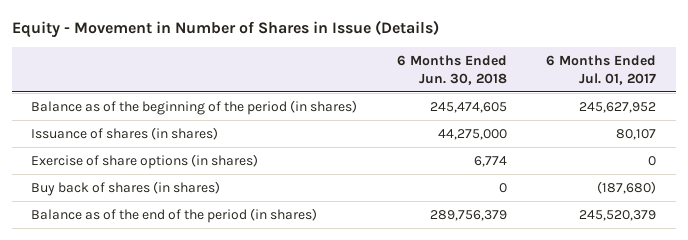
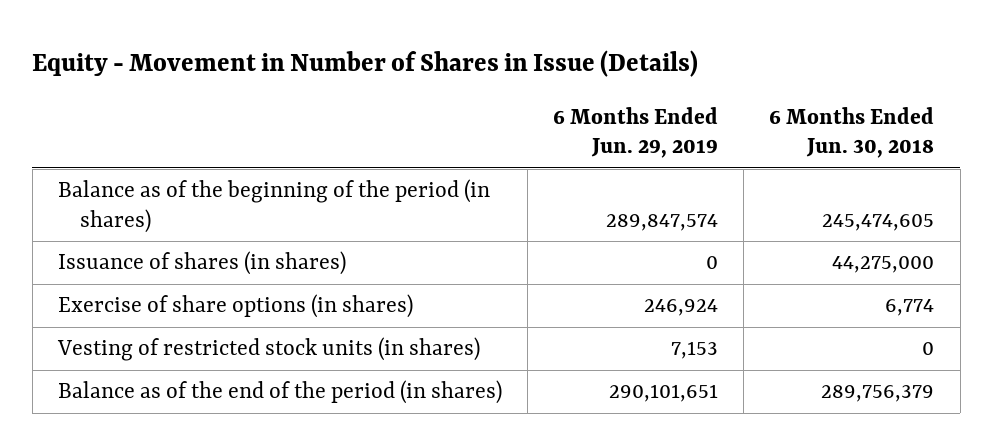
- | 6 Months Ended Jun. 30, 2018 | 6 Months Ended Jul. 01, 2017
+ | 6 Months Ended Jun. 29, 2019 | 6 Months Ended Jun. 30, 2018
- Buy back of shares (in shares) | 0 | (187,680)
+ Vesting of restricted stock units (in shares) | 7,153 | 0

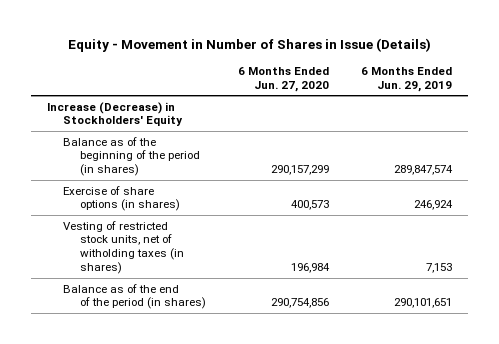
- | 6 Months Ended Jun. 29, 2019 | 6 Months Ended Jun. 30, 2018
+ | 6 Months Ended Jun. 27, 2020 | 6 Months Ended Jun. 29, 2019
+ Increase (Decrease) in Stockholders' Equity
- Issuance of shares (in shares) | 0 | 44,275,000
- Vesting of restricted stock units (in shares) | 7,153 | 0
+ Vesting of restricted stock units, net of witholding taxes (in shares) | 196,984 | 7,153

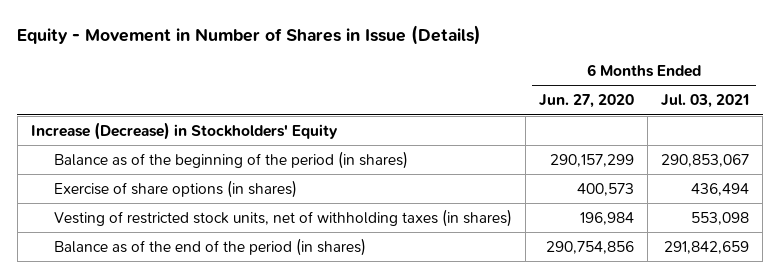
- | 6 Months Ended Jun. 27, 2020 | 6 Months Ended Jun. 29, 2019
+ | 6 Months Ended Jun. 27, 2020 | 6 Months Ended Jul. 03, 2021
- Vesting of restricted stock units, net of witholding taxes (in shares) | 196,984 | 7,153
+ Vesting of restricted stock units, net of withholding taxes (in shares) | 196,984 | 553,098

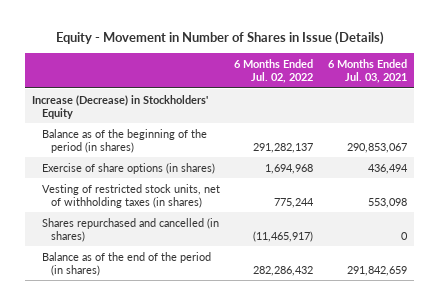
- | 6 Months Ended Jun. 27, 2020 | 6 Months Ended Jul. 03, 2021
+ | 6 Months Ended Jul. 02, 2022 | 6 Months Ended Jul. 03, 2021
+ Shares repurchased and cancelled (in shares) | (11,465,917) | 0

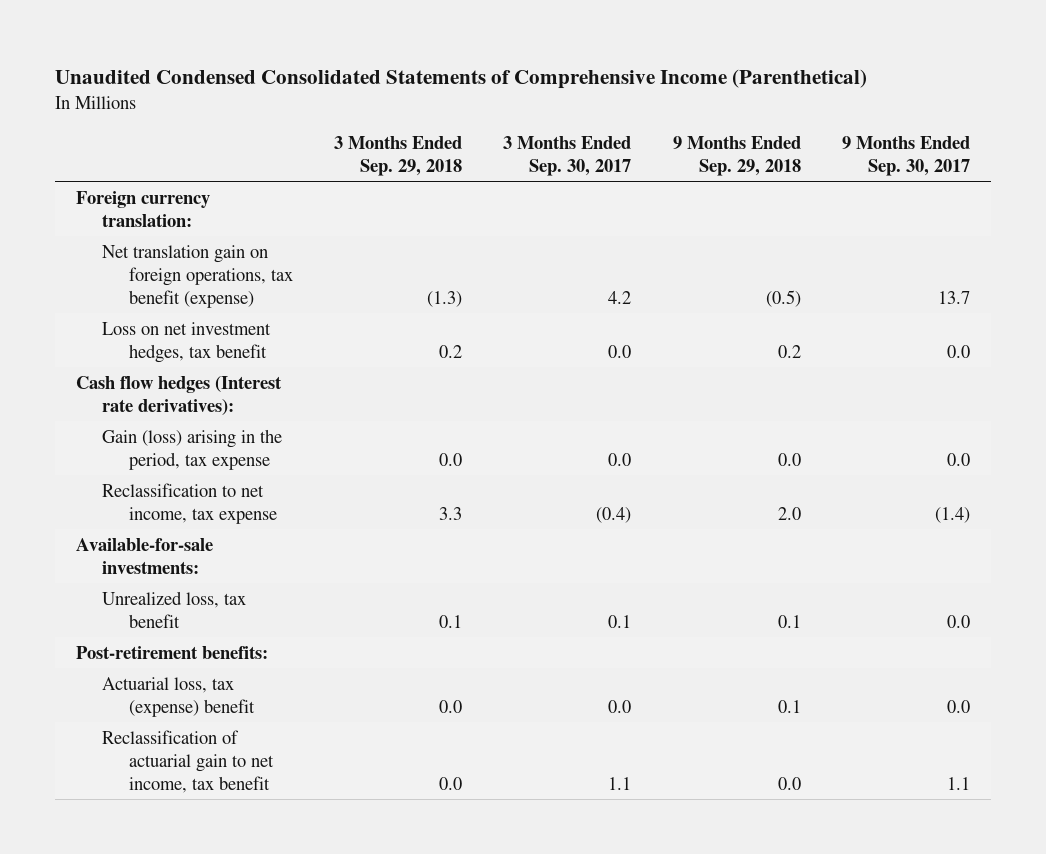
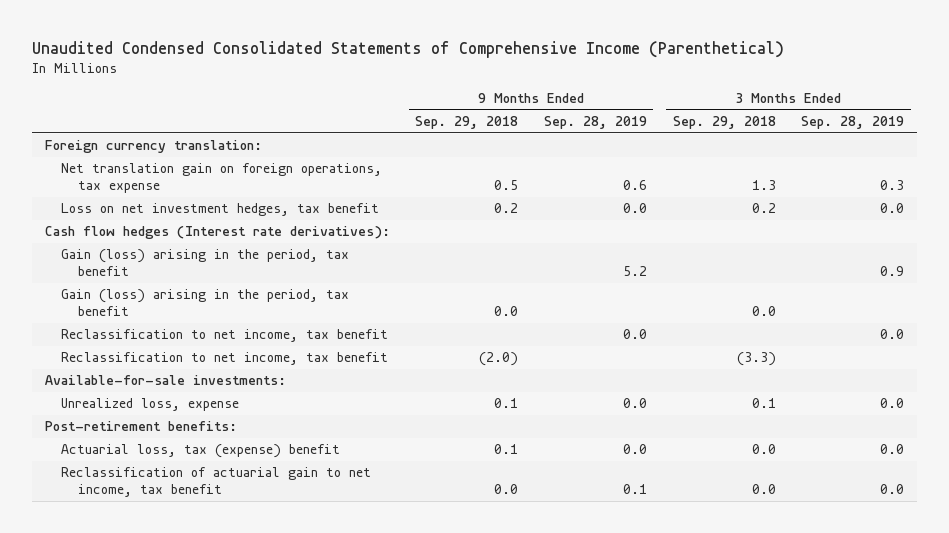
- | 3 Months Ended Sep. 29, 2018 | 3 Months Ended Sep. 30, 2017 | 9 Months Ended Sep. 29, 2018 | 9 Months Ended Sep. 30, 2017
+ | 9 Months Ended Sep. 29, 2018 | 9 Months Ended Sep. 28, 2019 | 3 Months Ended Sep. 29, 2018 | 3 Months Ended Sep. 28, 2019
- Net translation gain on foreign operations, tax benefit (expense) | (1.3) | 4.2 | (0.5) | 13.7
+ Net translation gain on foreign operations, tax expense | 0.5 | 0.6 | 1.3 | 0.3
- Gain (loss) arising in the period, tax expense | 0.0 | 0.0 | 0.0 | 0.0
- Reclassification to net income, tax expense | 3.3 | (0.4) | 2.0 | (1.4)
+ Gain (loss) arising in the period, tax benefit | | 5.2 | | 0.9
+ Gain (loss) arising in the period, tax benefit | 0.0 | | 0.0 |
+ Reclassification to net income, tax benefit | | 0.0 | | 0.0
+ Reclassification to net income, tax benefit | (2.0) | | (3.3) |
- Unrealized loss, tax benefit | 0.1 | 0.1 | 0.1 | 0.0
+ Unrealized loss, expense | 0.1 | 0.0 | 0.1 | 0.0

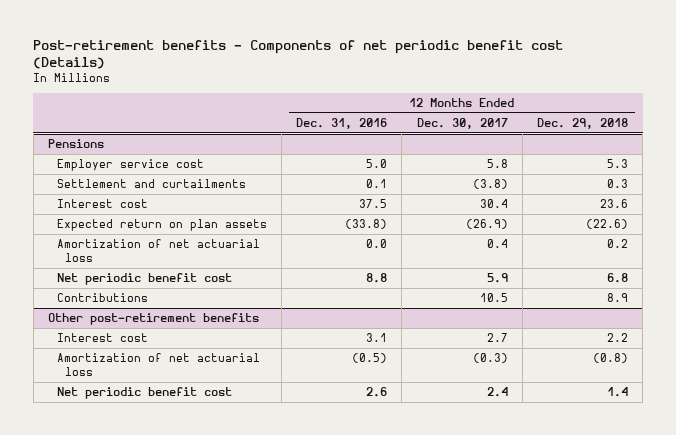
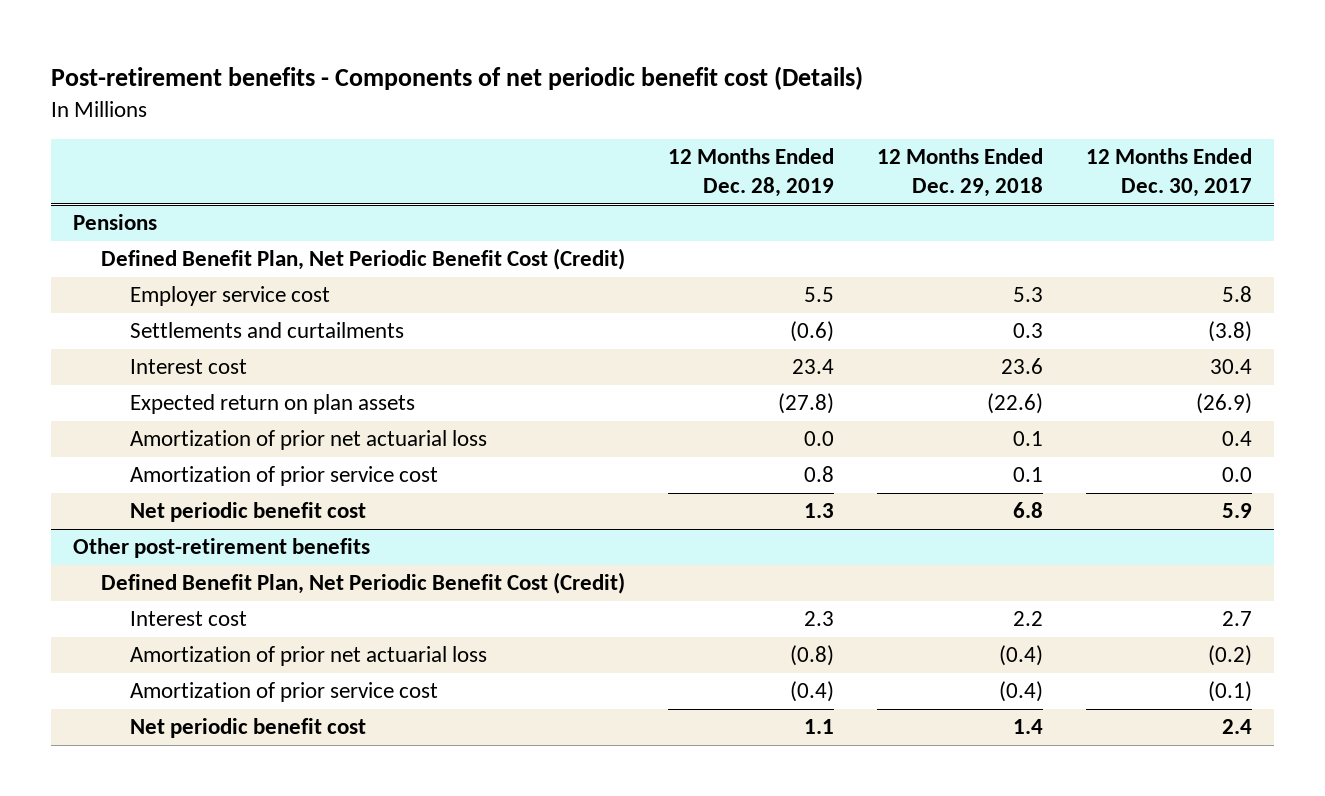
- | 12 Months Ended Dec. 31, 2016 | 12 Months Ended Dec. 30, 2017 | 12 Months Ended Dec. 29, 2018
+ | 12 Months Ended Dec. 28, 2019 | 12 Months Ended Dec. 29, 2018 | 12 Months Ended Dec. 30, 2017
@ Pensions
+ Defined Benefit Plan, Net Periodic Benefit Cost (Credit)
- Settlement and curtailments | 0.1 | (3.8) | 0.3
+ Settlements and curtailments | (0.6) | 0.3 | (3.8)
- Amortization of net actuarial loss | 0.0 | 0.4 | 0.2
+ Amortization of prior net actuarial loss | 0.0 | 0.1 | 0.4
+ Amortization of prior service cost | 0.8 | 0.1 | 0.0
- Contributions | | 10.5 | 8.9
@ Other post-retirement benefits
+ Defined Benefit Plan, Net Periodic Benefit Cost (Credit)
- Amortization of net actuarial loss | (0.5) | (0.3) | (0.8)
+ Amortization of prior net actuarial loss | (0.8) | (0.4) | (0.2)
+ Amortization of prior service cost | (0.4) | (0.4) | (0.1)

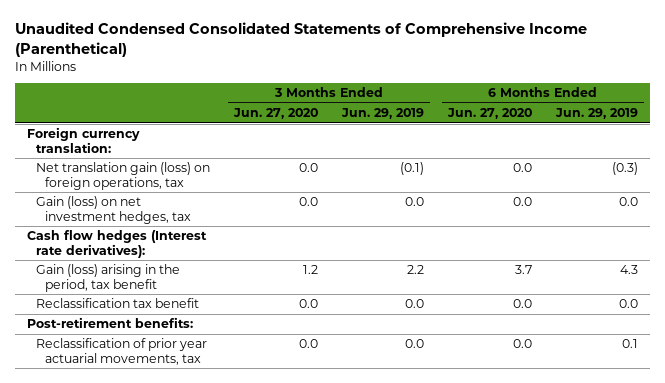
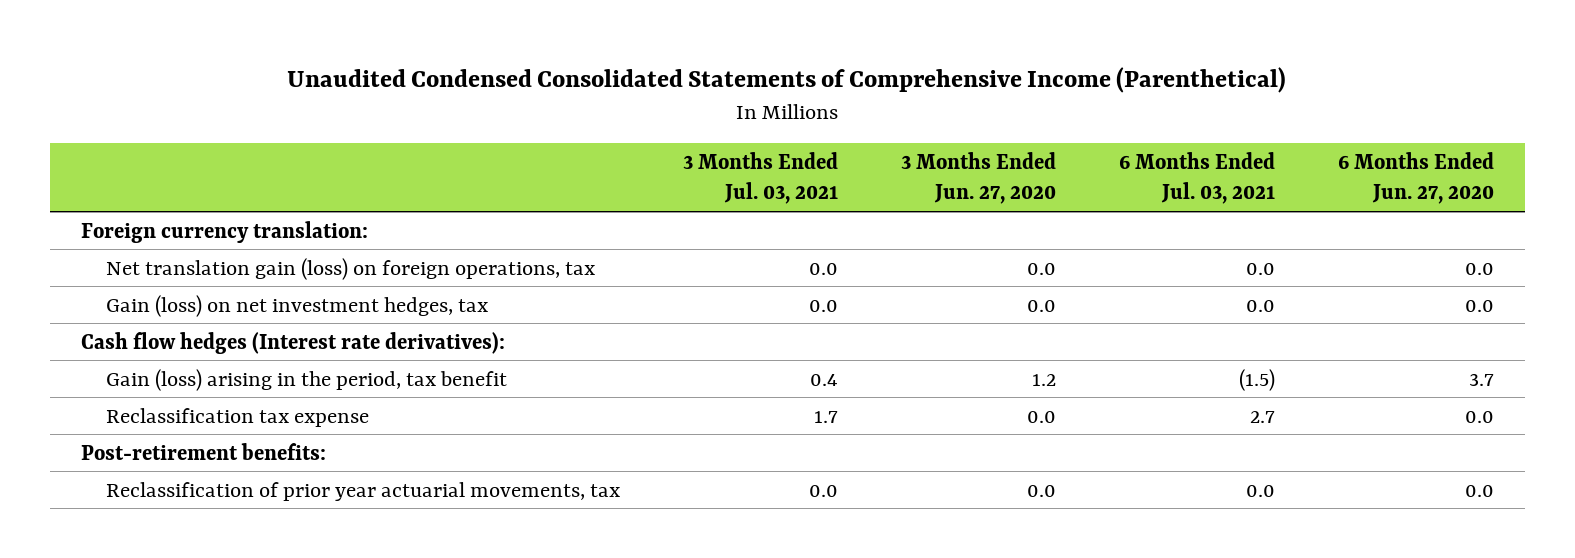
- | 3 Months Ended Jun. 27, 2020 | 3 Months Ended Jun. 29, 2019 | 6 Months Ended Jun. 27, 2020 | 6 Months Ended Jun. 29, 2019
+ | 3 Months Ended Jul. 03, 2021 | 3 Months Ended Jun. 27, 2020 | 6 Months Ended Jul. 03, 2021 | 6 Months Ended Jun. 27, 2020
- Reclassification tax benefit | 0.0 | 0.0 | 0.0 | 0.0
+ Reclassification tax expense | 1.7 | 0.0 | 2.7 | 0.0

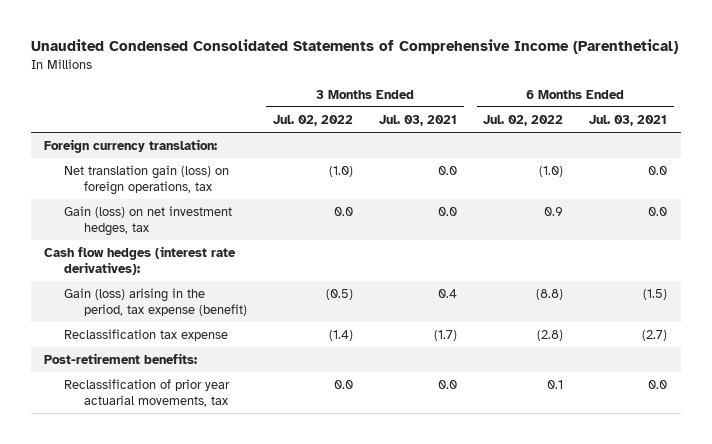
- | 3 Months Ended Jul. 03, 2021 | 3 Months Ended Jun. 27, 2020 | 6 Months Ended Jul. 03, 2021 | 6 Months Ended Jun. 27, 2020
+ | 3 Months Ended Jul. 02, 2022 | 3 Months Ended Jul. 03, 2021 | 6 Months Ended Jul. 02, 2022 | 6 Months Ended Jul. 03, 2021
- Cash flow hedges (Interest rate derivatives):
- Gain (loss) arising in the period, tax benefit | 0.4 | 1.2 | (1.5) | 3.7
- Reclassification tax expense | 1.7 | 0.0 | 2.7 | 0.0
+ Cash flow hedges (interest rate derivatives):
+ Gain (loss) arising in the period, tax expense (benefit) | (0.5) | 0.4 | (8.8) | (1.5)
+ Reclassification tax expense | (1.4) | (1.7) | (2.8) | (2.7)

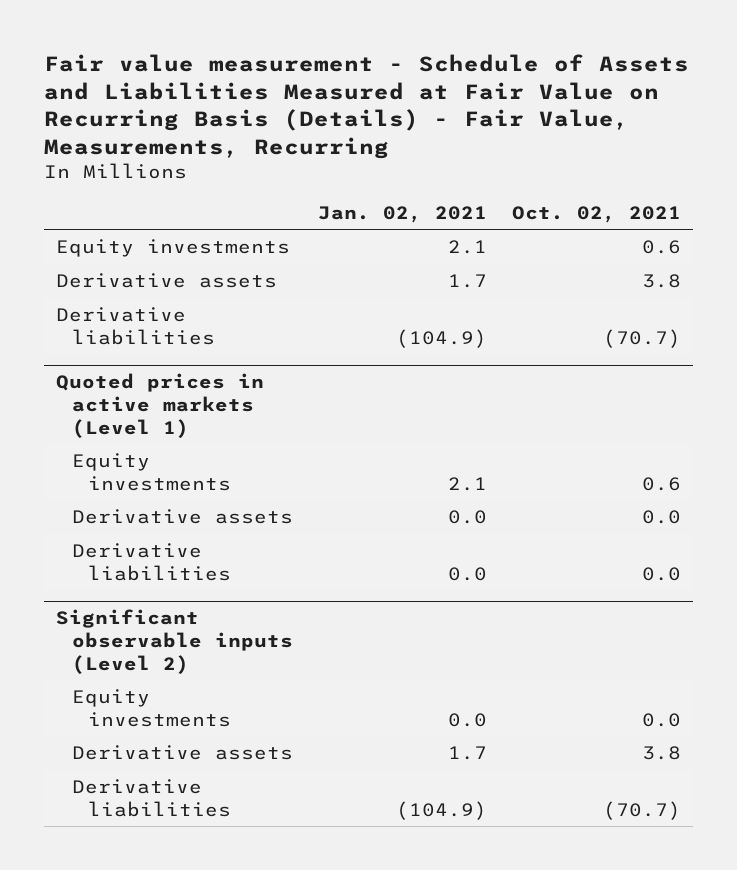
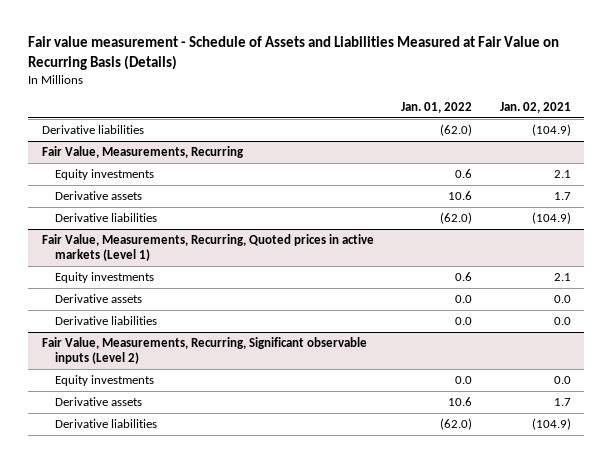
- Fair value measurement - Schedule of Assets and Liabilities Measured at Fair Value on Recurring Basis (Details) - Fair Value, Measurements, Recurring
+ Fair value measurement - Schedule of Assets and Liabilities Measured at Fair Value on Recurring Basis (Details)
- | Jan. 02, 2021 | Oct. 02, 2021
+ | Jan. 01, 2022 | Jan. 02, 2021
+ Derivative liabilities | (62.0) | (104.9)
+ Fair Value, Measurements, Recurring
- Quoted prices in active markets (Level 1)
+ Fair Value, Measurements, Recurring, Quoted prices in active markets (Level 1)
- Significant observable inputs (Level 2)
+ Fair Value, Measurements, Recurring, Significant observable inputs (Level 2)

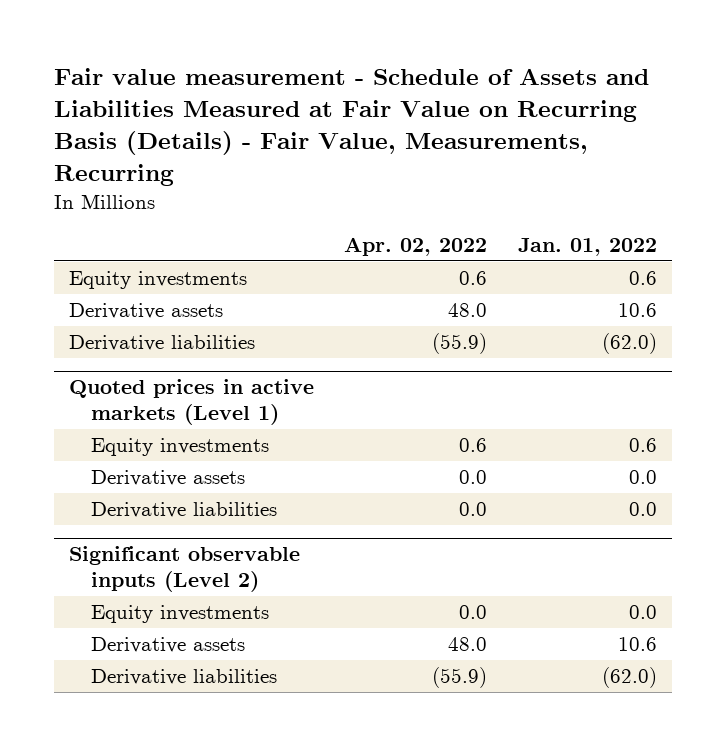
- Fair value measurement - Schedule of Assets and Liabilities Measured at Fair Value on Recurring Basis (Details)
+ Fair value measurement - Schedule of Assets and Liabilities Measured at Fair Value on Recurring Basis (Details) - Fair Value, Measurements, Recurring
- | Jan. 01, 2022 | Jan. 02, 2021
+ | Apr. 02, 2022 | Jan. 01, 2022
- Derivative liabilities | (62.0) | (104.9)
- Fair Value, Measurements, Recurring
- Fair Value, Measurements, Recurring, Quoted prices in active markets (Level 1)
+ Quoted prices in active markets (Level 1)
- Fair Value, Measurements, Recurring, Significant observable inputs (Level 2)
+ Significant observable inputs (Level 2)

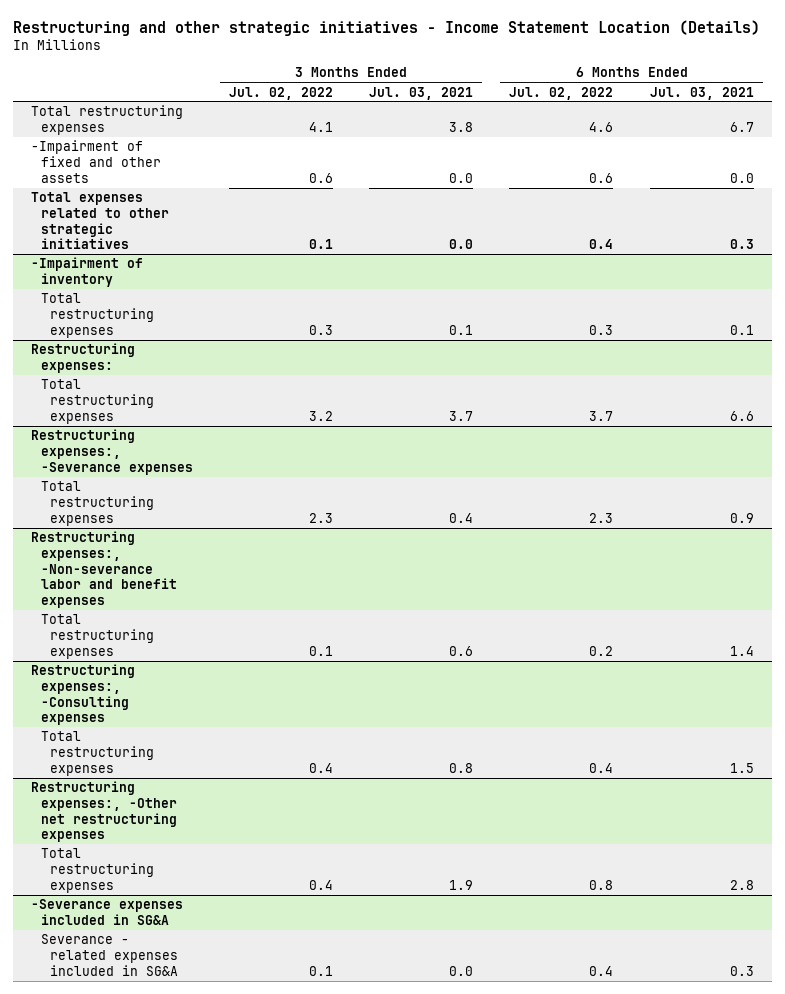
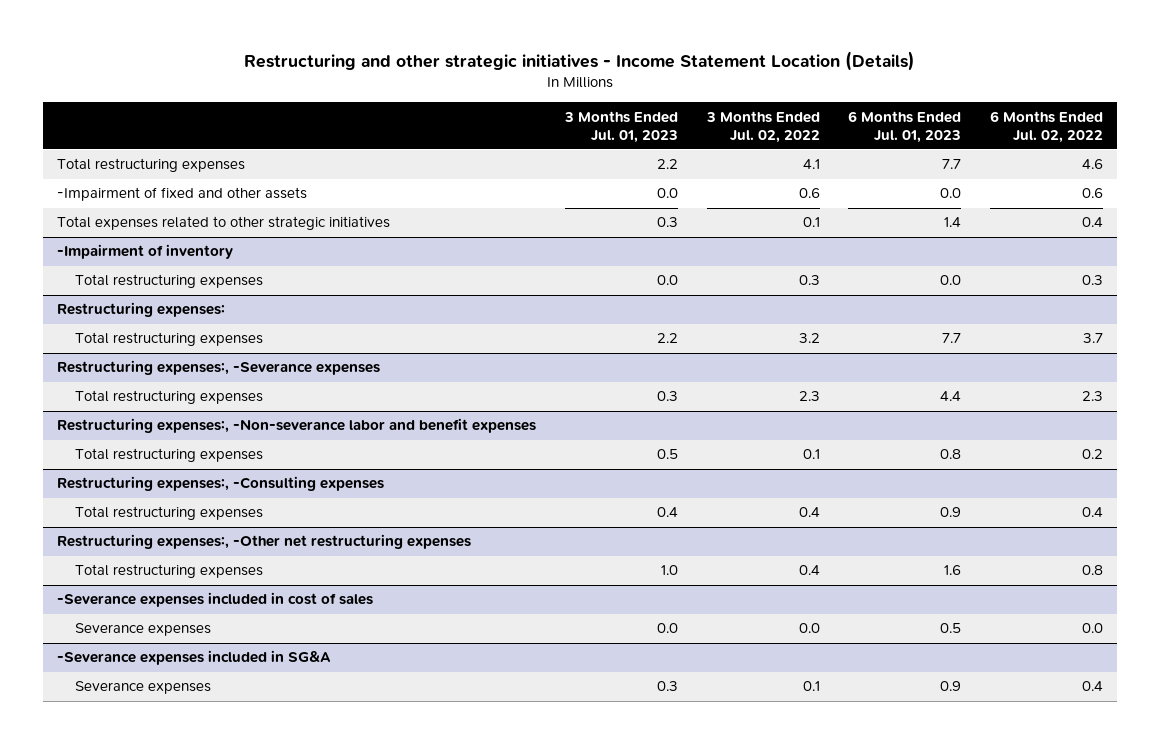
- | 3 Months Ended Jul. 02, 2022 | 3 Months Ended Jul. 03, 2021 | 6 Months Ended Jul. 02, 2022 | 6 Months Ended Jul. 03, 2021
+ | 3 Months Ended Jul. 01, 2023 | 3 Months Ended Jul. 02, 2022 | 6 Months Ended Jul. 01, 2023 | 6 Months Ended Jul. 02, 2022
+ -Severance expenses included in cost of sales
+ Severance expenses | 0.0 | 0.0 | 0.5 | 0.0
@ -Severance expenses included in SG&A
- Severance - related expenses included in SG&A | 0.1 | 0.0 | 0.4 | 0.3
+ Severance expenses | 0.3 | 0.1 | 0.9 | 0.4

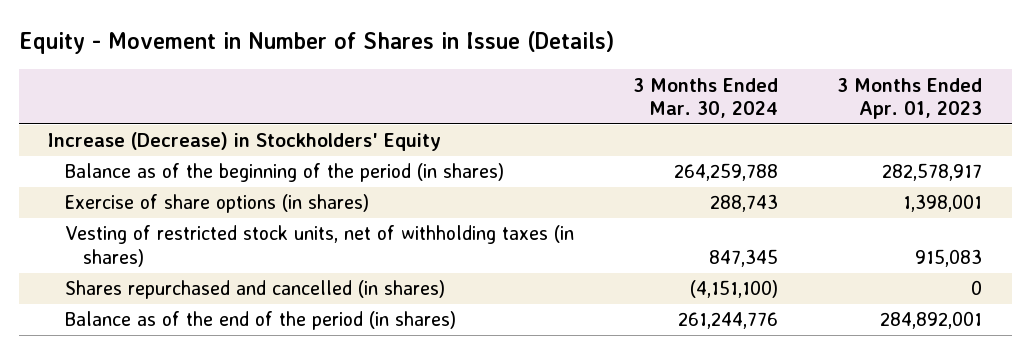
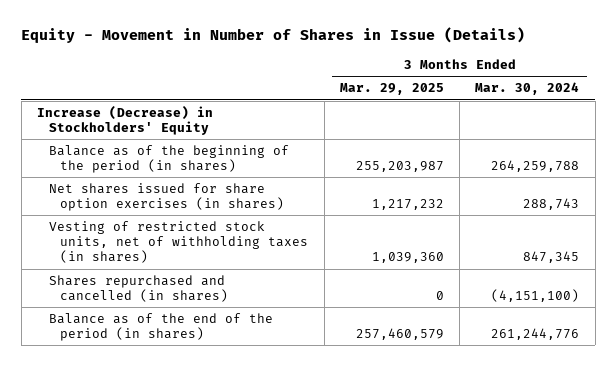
- | 3 Months Ended Mar. 30, 2024 | 3 Months Ended Apr. 01, 2023
+ | 3 Months Ended Mar. 29, 2025 | 3 Months Ended Mar. 30, 2024
- Exercise of share options (in shares) | 288,743 | 1,398,001
+ Net shares issued for share option exercises (in shares) | 1,217,232 | 288,743

